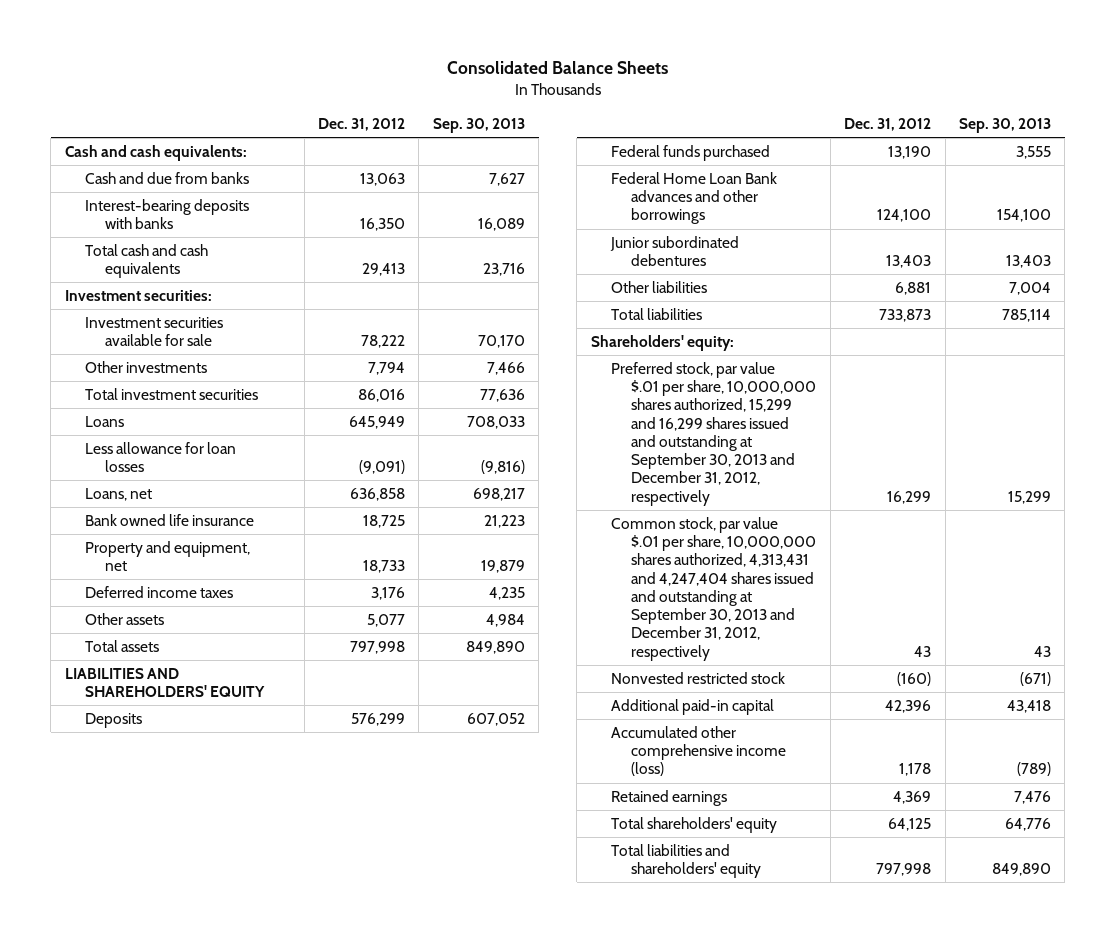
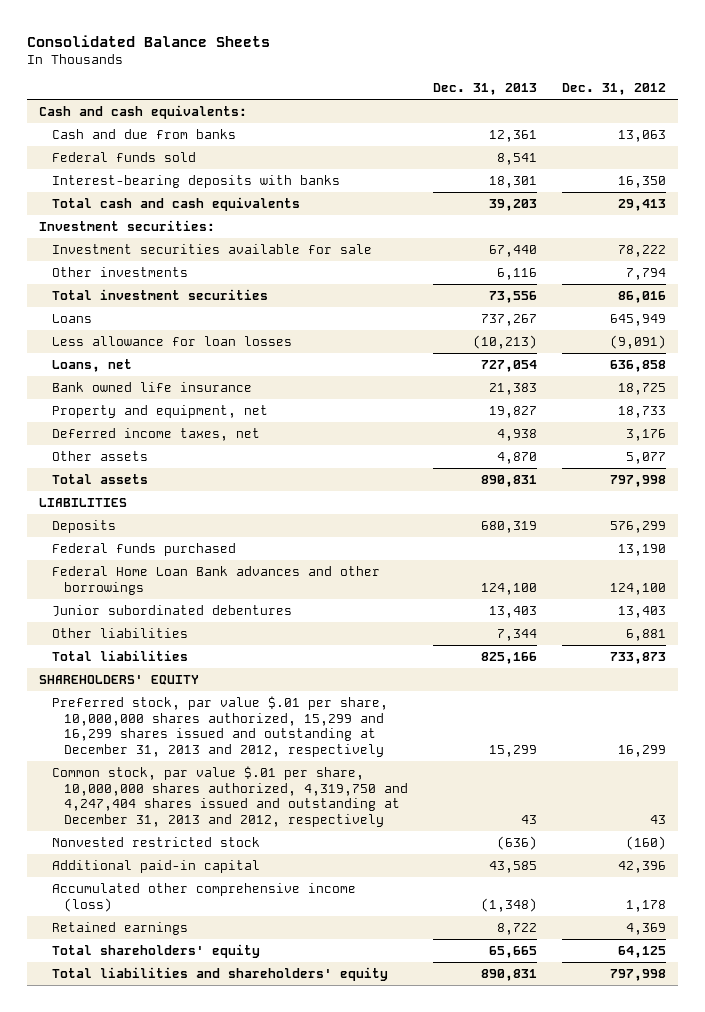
- | Dec. 31, 2012 | Sep. 30, 2013
+ | Dec. 31, 2013 | Dec. 31, 2012
+ Federal funds sold | 8,541 |
- Deferred income taxes | 3,176 | 4,235
+ Deferred income taxes, net | 4,938 | 3,176
- LIABILITIES AND SHAREHOLDERS' EQUITY
+ LIABILITIES
- Shareholders' equity:
- Preferred stock, par value $.01 per share, 10,000,000 shares authorized, 15,299 and 16,299 shares issued and outstanding at September 30, 2013 and December 31, 2012, respectively | 16,299 | 15,299
- Common stock, par value $.01 per share, 10,000,000 shares authorized, 4,313,431 and 4,247,404 shares issued and outstanding at September 30, 2013 and December 31, 2012, respectively | 43 | 43
+ SHAREHOLDERS' EQUITY
+ Preferred stock, par value $.01 per share, 10,000,000 shares authorized, 15,299 and 16,299 shares issued and outstanding at December 31, 2013 and 2012, respectively | 15,299 | 16,299
+ Common stock, par value $.01 per share, 10,000,000 shares authorized, 4,319,750 and 4,247,404 shares issued and outstanding at December 31, 2013 and 2012, respectively | 43 | 43

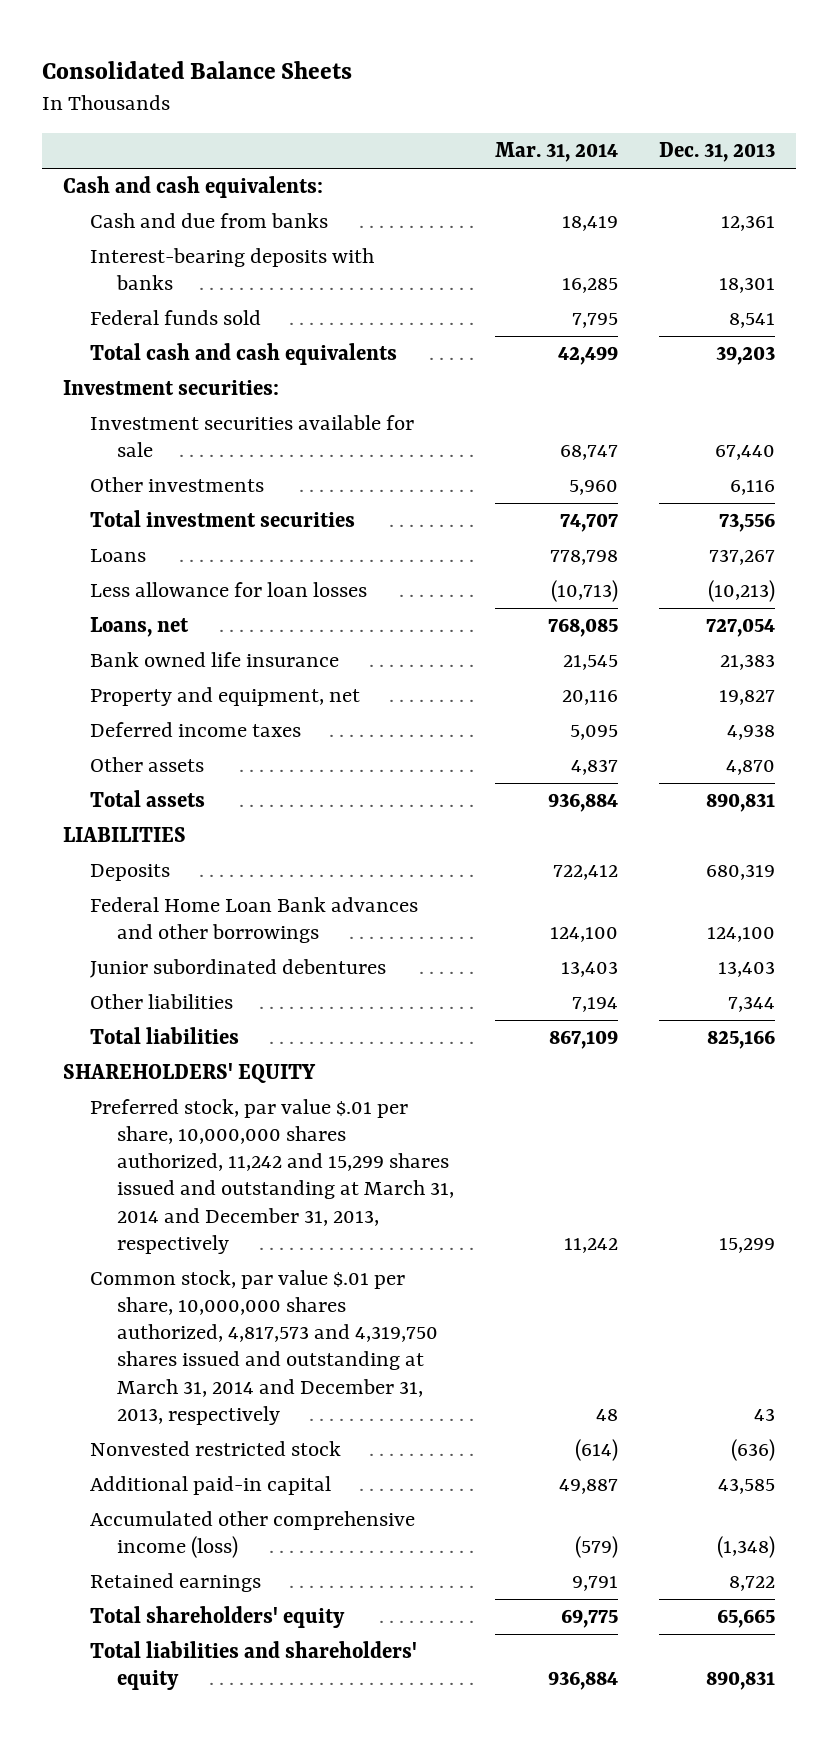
- | Dec. 31, 2013 | Dec. 31, 2012
+ | Mar. 31, 2014 | Dec. 31, 2013
moved down: Federal funds sold | 7,795 | 8,541
- Deferred income taxes, net | 4,938 | 3,176
+ Deferred income taxes | 5,095 | 4,938
- Federal funds purchased | | 13,190
- Preferred stock, par value $.01 per share, 10,000,000 shares authorized, 15,299 and 16,299 shares issued and outstanding at December 31, 2013 and 2012, respectively | 15,299 | 16,299
- Common stock, par value $.01 per share, 10,000,000 shares authorized, 4,319,750 and 4,247,404 shares issued and outstanding at December 31, 2013 and 2012, respectively | 43 | 43
+ Preferred stock, par value $.01 per share, 10,000,000 shares authorized, 11,242 and 15,299 shares issued and outstanding at March 31, 2014 and December 31, 2013, respectively | 11,242 | 15,299
+ Common stock, par value $.01 per share, 10,000,000 shares authorized, 4,817,573 and 4,319,750 shares issued and outstanding at March 31, 2014 and December 31, 2013, respectively | 48 | 43

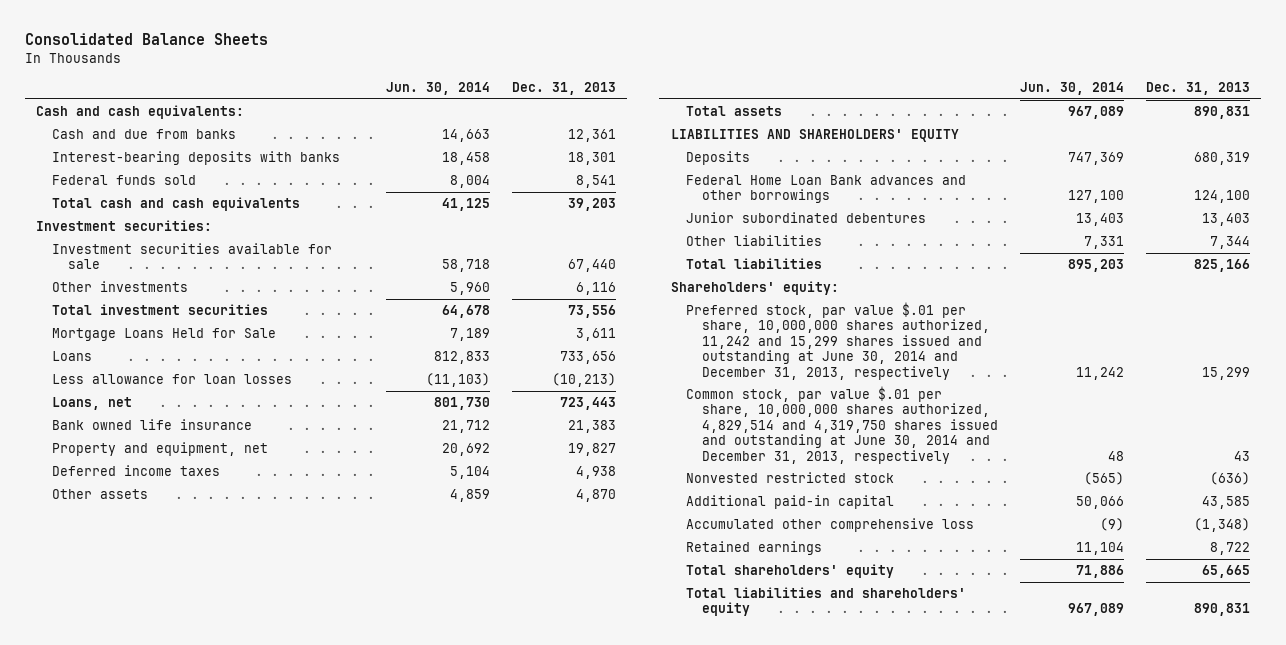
- | Mar. 31, 2014 | Dec. 31, 2013
+ | Jun. 30, 2014 | Dec. 31, 2013
- Loans | 778,798 | 737,267
+ Mortgage Loans Held for Sale | 7,189 | 3,611
+ Loans | 812,833 | 733,656
- Loans, net | 768,085 | 727,054
+ Loans, net | 801,730 | 723,443
- LIABILITIES
+ LIABILITIES AND SHAREHOLDERS' EQUITY
- SHAREHOLDERS' EQUITY
- Preferred stock, par value $.01 per share, 10,000,000 shares authorized, 11,242 and 15,299 shares issued and outstanding at March 31, 2014 and December 31, 2013, respectively | 11,242 | 15,299
- Common stock, par value $.01 per share, 10,000,000 shares authorized, 4,817,573 and 4,319,750 shares issued and outstanding at March 31, 2014 and December 31, 2013, respectively | 48 | 43
+ Shareholders' equity:
+ Preferred stock, par value $.01 per share, 10,000,000 shares authorized, 11,242 and 15,299 shares issued and outstanding at June 30, 2014 and December 31, 2013, respectively | 11,242 | 15,299
+ Common stock, par value $.01 per share, 10,000,000 shares authorized, 4,829,514 and 4,319,750 shares issued and outstanding at June 30, 2014 and December 31, 2013, respectively | 48 | 43
- Accumulated other comprehensive income (loss) | (579) | (1,348)
+ Accumulated other comprehensive loss | (9) | (1,348)

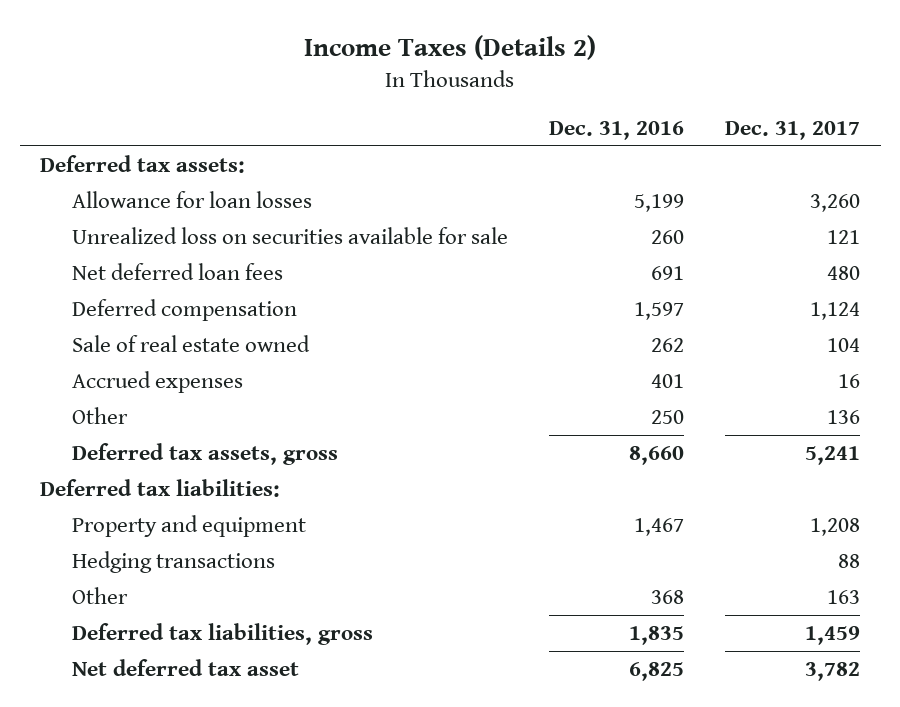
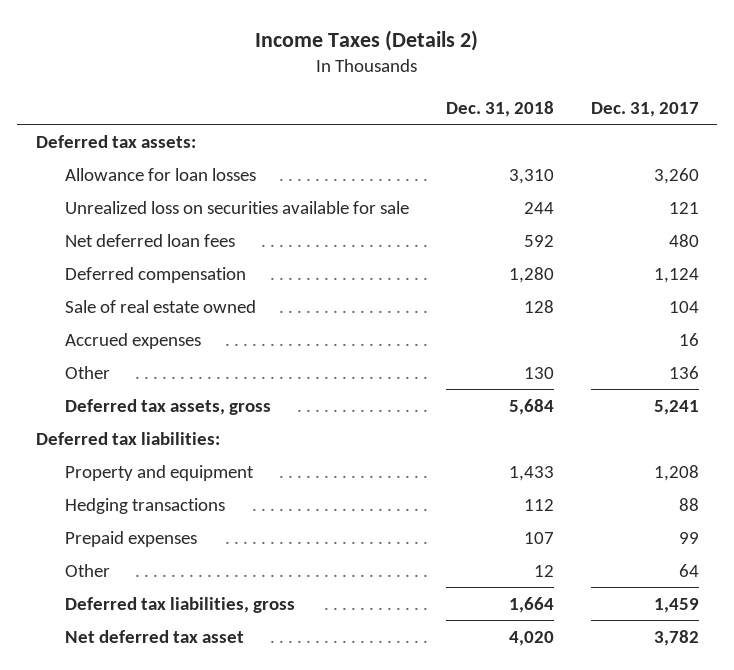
- | Dec. 31, 2016 | Dec. 31, 2017
+ | Dec. 31, 2018 | Dec. 31, 2017
- Other | 368 | 163
+ Prepaid expenses | 107 | 99
+ Other | 12 | 64

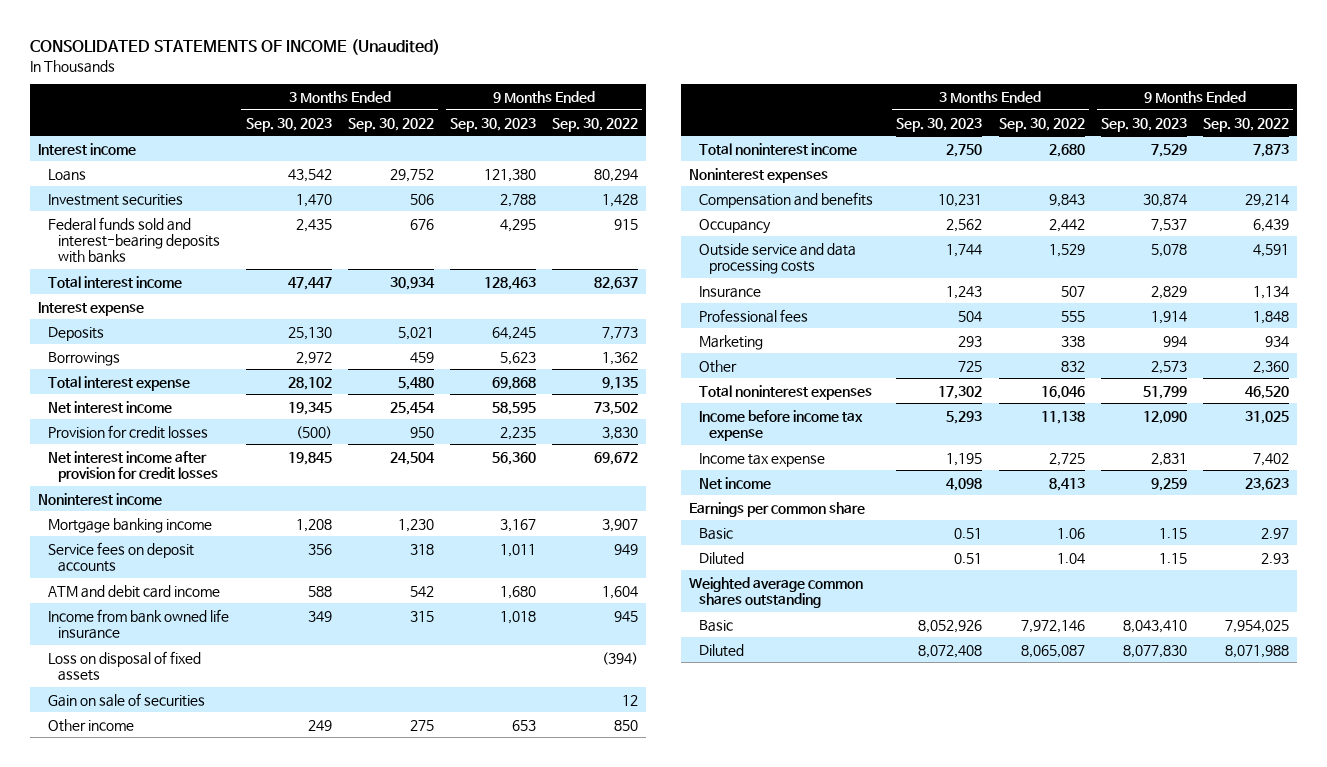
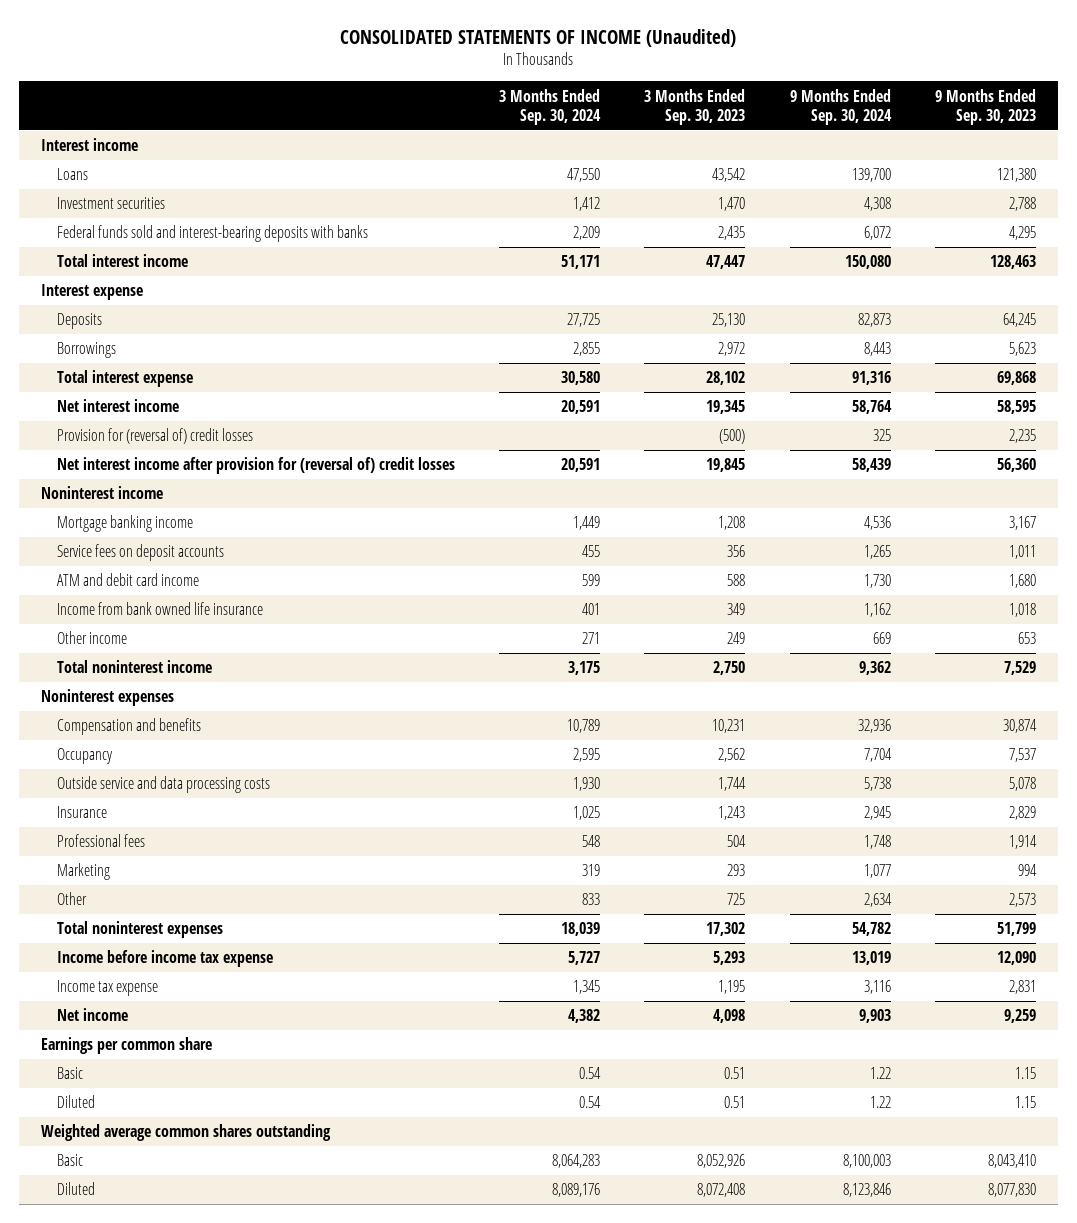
- | 3 Months Ended Sep. 30, 2023 | 3 Months Ended Sep. 30, 2022 | 9 Months Ended Sep. 30, 2023 | 9 Months Ended Sep. 30, 2022
+ | 3 Months Ended Sep. 30, 2024 | 3 Months Ended Sep. 30, 2023 | 9 Months Ended Sep. 30, 2024 | 9 Months Ended Sep. 30, 2023
- Provision for credit losses | (500) | 950 | 2,235 | 3,830
- Net interest income after provision for credit losses | 19,845 | 24,504 | 56,360 | 69,672
+ Provision for (reversal of) credit losses | | (500) | 325 | 2,235
+ Net interest income after provision for (reversal of) credit losses | 20,591 | 19,845 | 58,439 | 56,360
- Loss on disposal of fixed assets | | | | (394)
- Gain on sale of securities | | | | 12

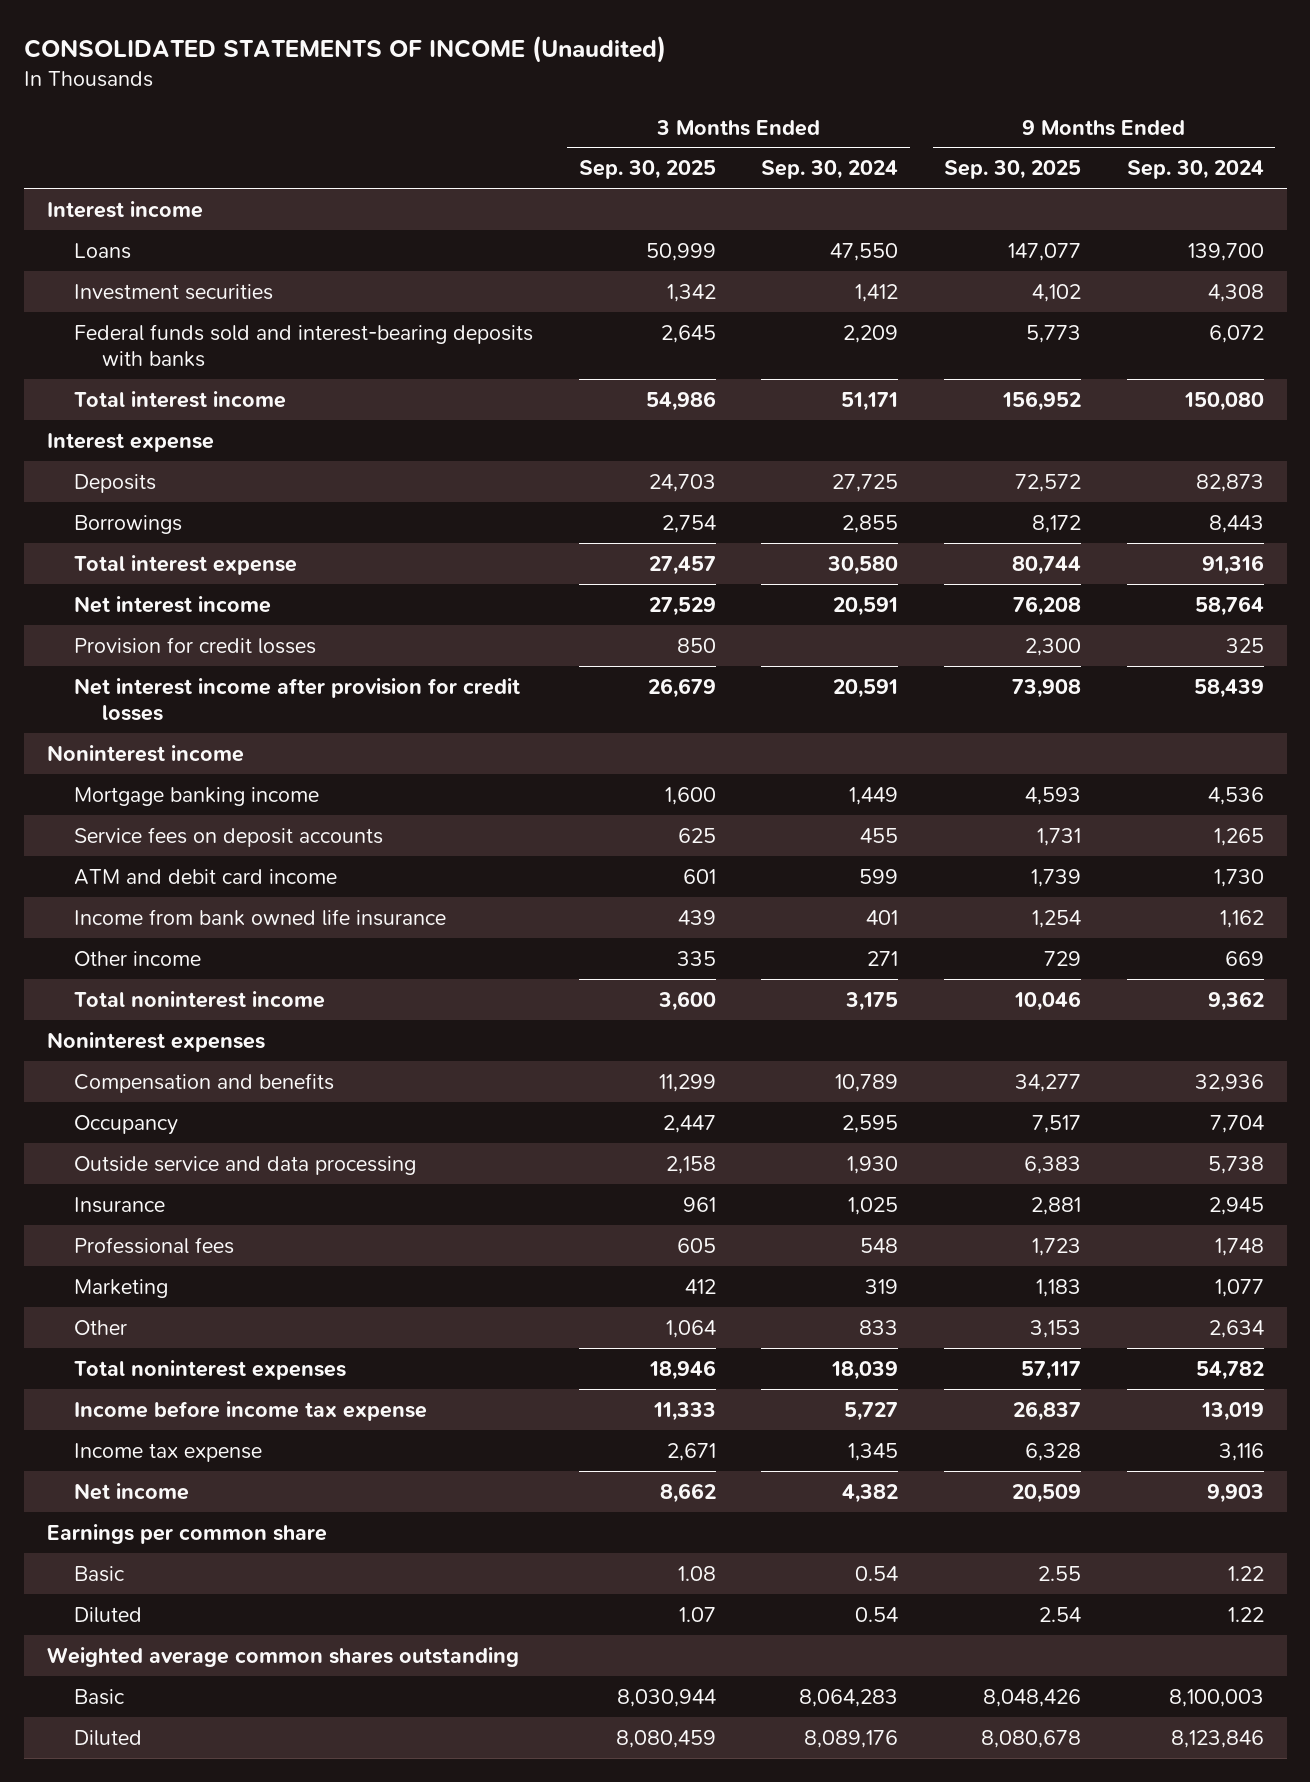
- | 3 Months Ended Sep. 30, 2024 | 3 Months Ended Sep. 30, 2023 | 9 Months Ended Sep. 30, 2024 | 9 Months Ended Sep. 30, 2023
+ | 3 Months Ended Sep. 30, 2025 | 3 Months Ended Sep. 30, 2024 | 9 Months Ended Sep. 30, 2025 | 9 Months Ended Sep. 30, 2024
- Provision for (reversal of) credit losses | | (500) | 325 | 2,235
- Net interest income after provision for (reversal of) credit losses | 20,591 | 19,845 | 58,439 | 56,360
+ Provision for credit losses | 850 | | 2,300 | 325
+ Net interest income after provision for credit losses | 26,679 | 20,591 | 73,908 | 58,439
- Outside service and data processing costs | 1,930 | 1,744 | 5,738 | 5,078
+ Outside service and data processing | 2,158 | 1,930 | 6,383 | 5,738

